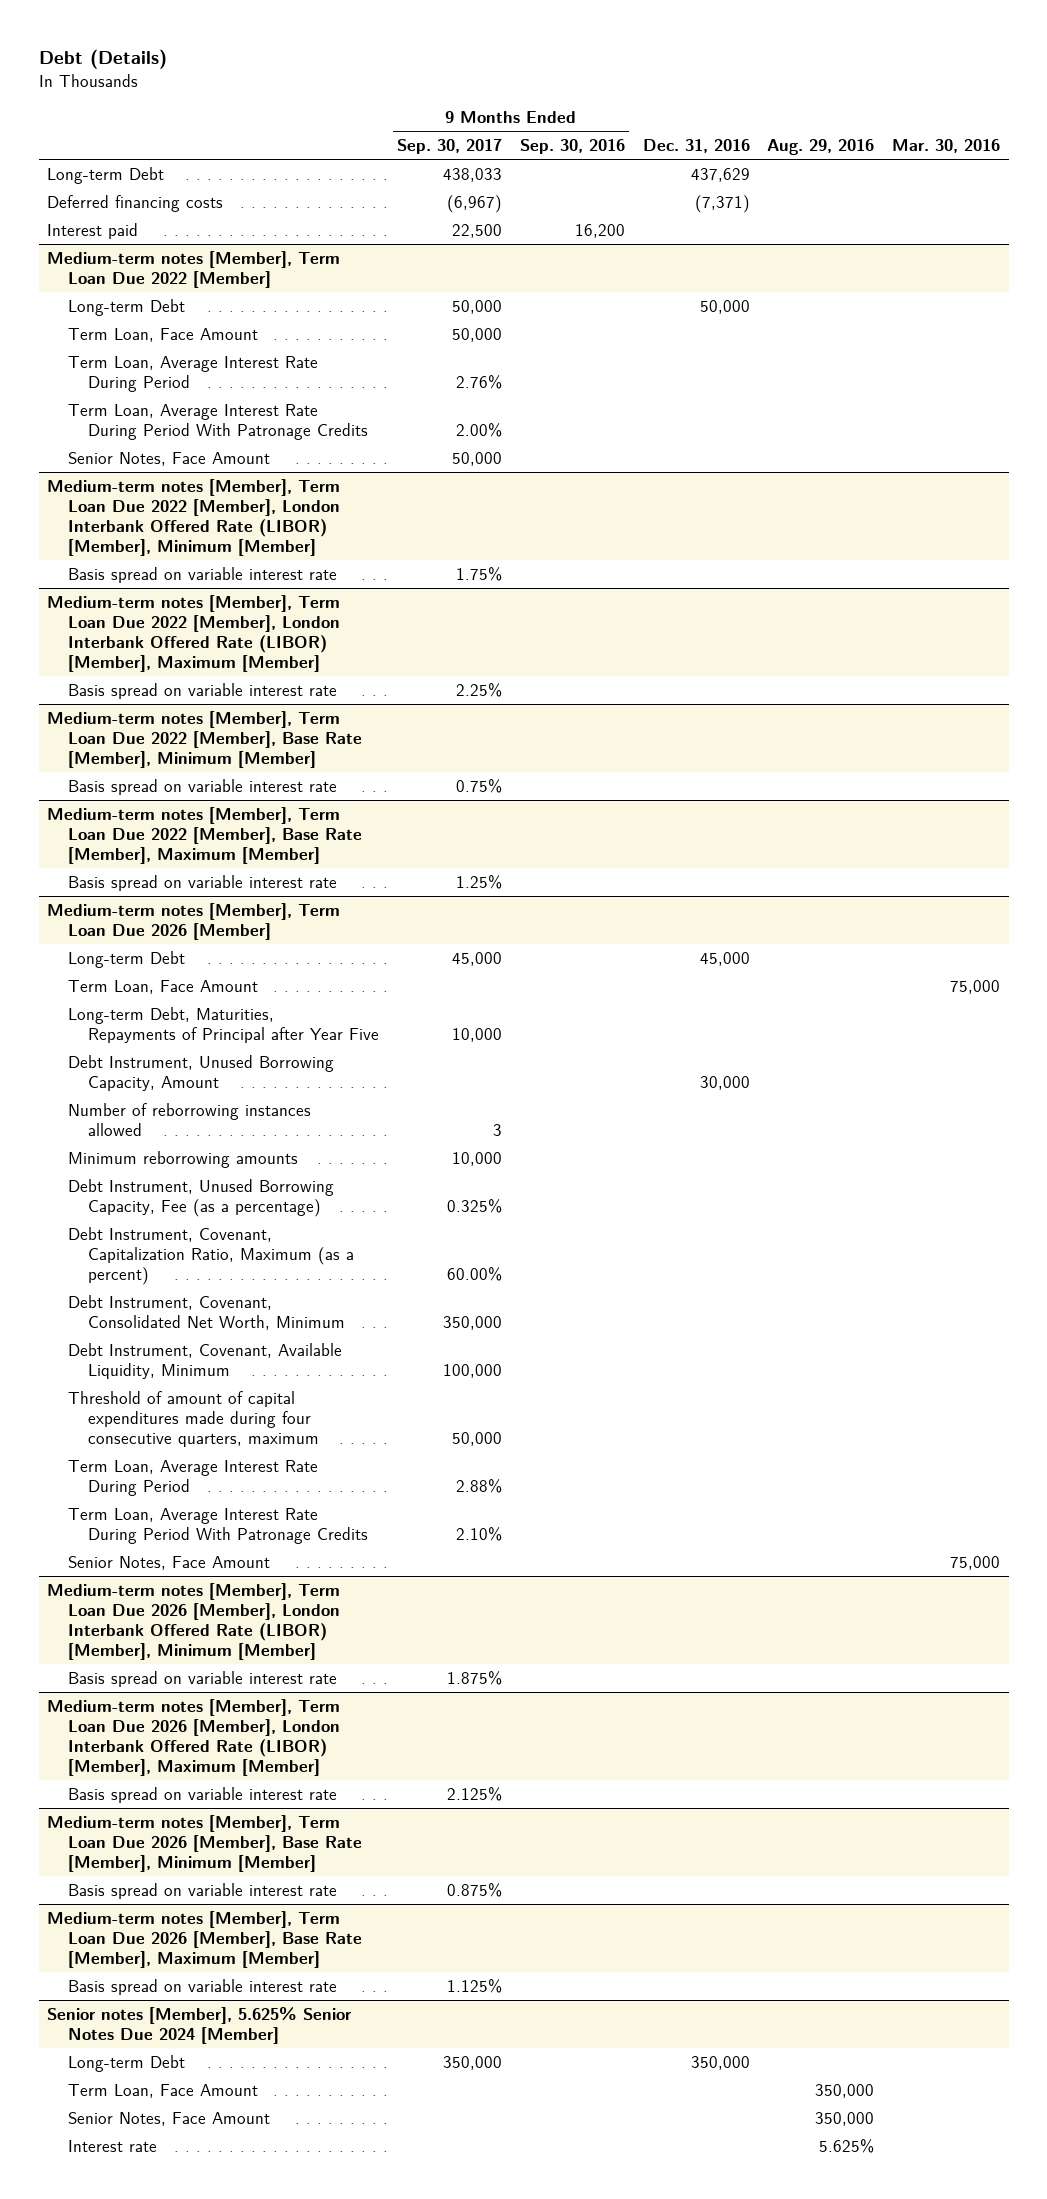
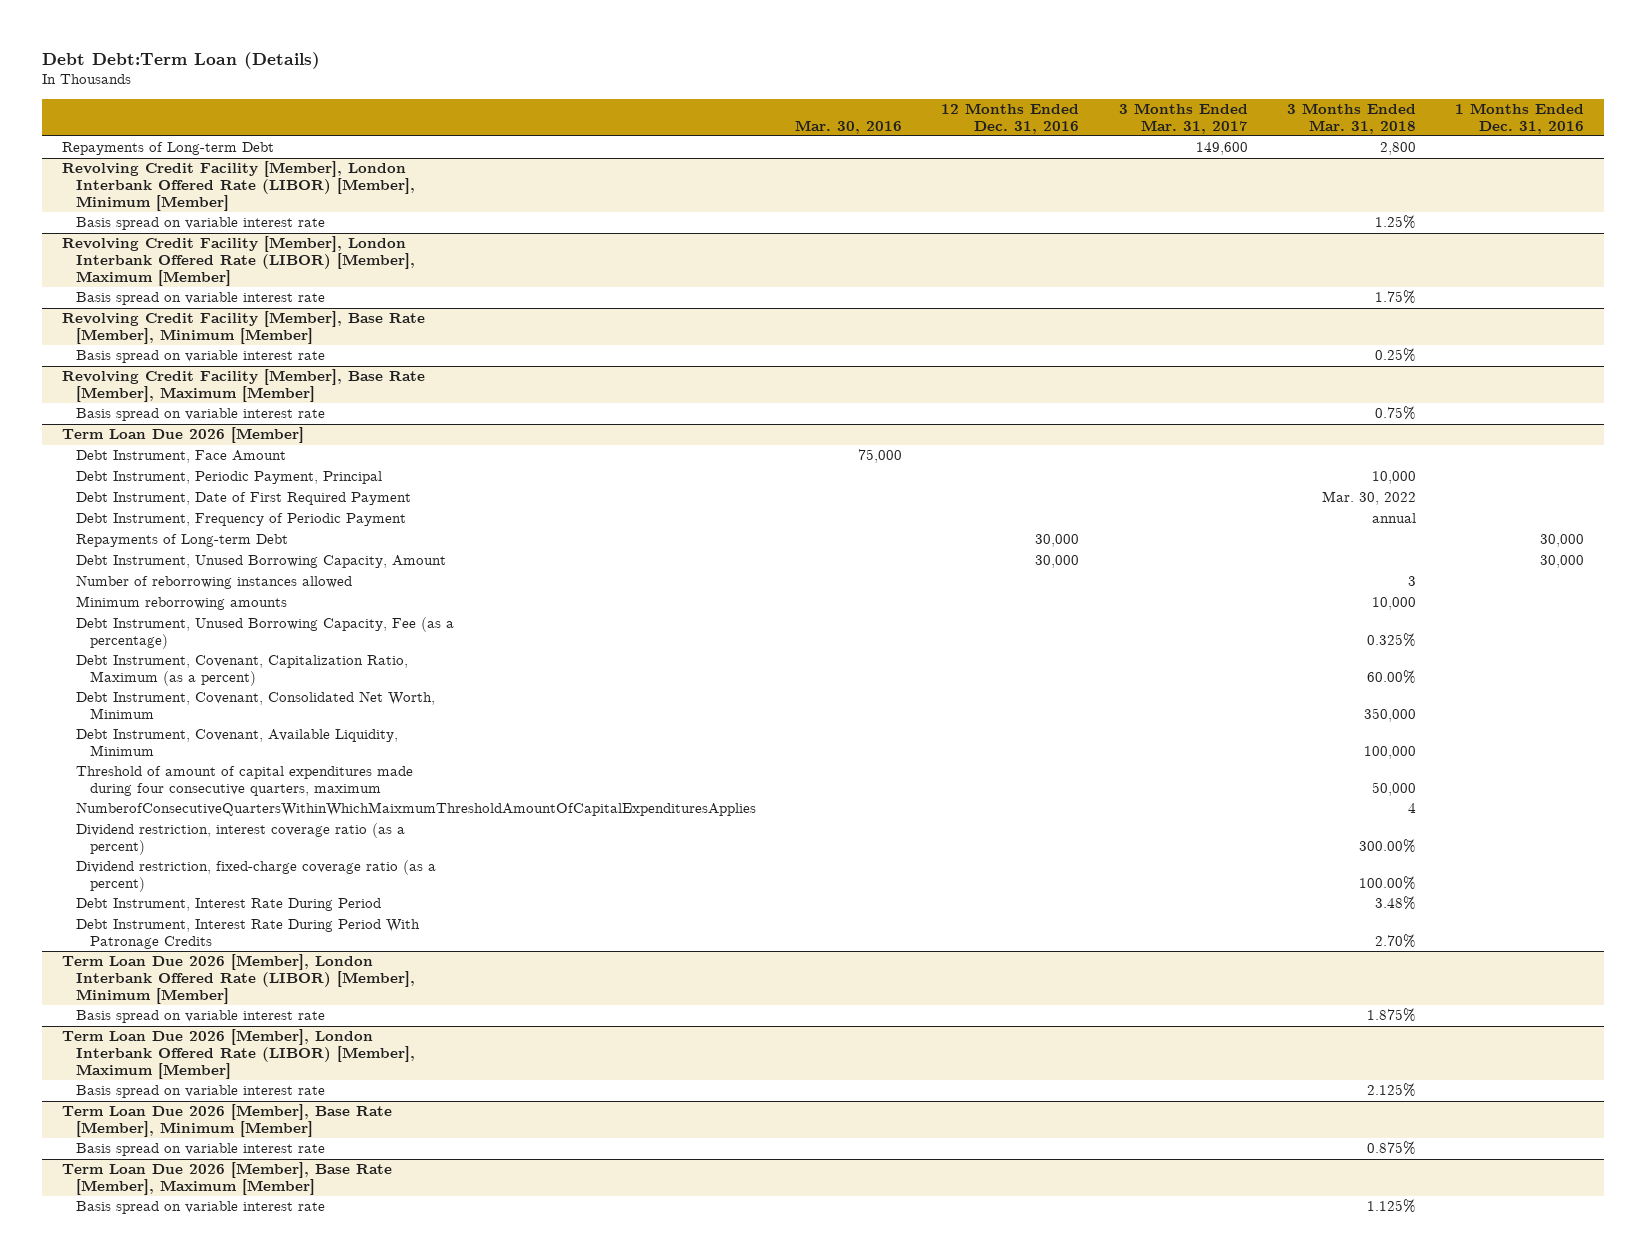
- Debt (Details)
+ Debt Debt:Term Loan (Details)
- | 9 Months Ended Sep. 30, 2017 | 9 Months Ended Sep. 30, 2016 | Dec. 31, 2016 | Aug. 29, 2016 | Mar. 30, 2016
+ | Mar. 30, 2016 | 12 Months Ended Dec. 31, 2016 | 3 Months Ended Mar. 31, 2017 | 3 Months Ended Mar. 31, 2018 | 1 Months Ended Dec. 31, 2016
- Long-term Debt | 438,033 | | 437,629 | |
- Deferred financing costs | (6,967) | | (7,371) | |
- Interest paid | 22,500 | 16,200 | | |
- Medium-term notes [Member], Term Loan Due 2022 [Member]
- Long-term Debt | 50,000 | | 50,000 | |
- Term Loan, Face Amount | 50,000 | | | |
- Term Loan, Average Interest Rate During Period | 2.76% | | | |
- Term Loan, Average Interest Rate During Period With Patronage Credits | 2.00% | | | |
- Senior Notes, Face Amount | 50,000 | | | |
- Medium-term notes [Member], Term Loan Due 2022 [Member], London Interbank Offered Rate (LIBOR) [Member], Minimum [Member]
- Basis spread on variable interest rate | 1.75% | | | |
- Medium-term notes [Member], Term Loan Due 2022 [Member], London Interbank Offered Rate (LIBOR) [Member], Maximum [Member]
- Basis spread on variable interest rate | 2.25% | | | |
- Medium-term notes [Member], Term Loan Due 2022 [Member], Base Rate [Member], Minimum [Member]
- Basis spread on variable interest rate | 0.75% | | | |
- Medium-term notes [Member], Term Loan Due 2022 [Member], Base Rate [Member], Maximum [Member]
- Basis spread on variable interest rate | 1.25% | | | |
- Medium-term notes [Member], Term Loan Due 2026 [Member]
- Long-term Debt | 45,000 | | 45,000 | |
- Term Loan, Face Amount | | | | | 75,000
- Long-term Debt, Maturities, Repayments of Principal after Year Five | 10,000 | | | |
+ Repayments of Long-term Debt | | | 149,600 | 2,800 |
+ Revolving Credit Facility [Member], London Interbank Offered Rate (LIBOR) [Member], Minimum [Member]
+ Basis spread on variable interest rate | | | | 1.25% |
+ Revolving Credit Facility [Member], London Interbank Offered Rate (LIBOR) [Member], Maximum [Member]
+ Basis spread on variable interest rate | | | | 1.75% |
+ Revolving Credit Facility [Member], Base Rate [Member], Minimum [Member]
+ Basis spread on variable interest rate | | | | 0.25% |
+ Revolving Credit Facility [Member], Base Rate [Member], Maximum [Member]
+ Basis spread on variable interest rate | | | | 0.75% |
+ Term Loan Due 2026 [Member]
+ Debt Instrument, Face Amount | 75,000 | | | |
+ Debt Instrument, Periodic Payment, Principal | | | | 10,000 |
+ Debt Instrument, Date of First Required Payment | | | | Mar. 30, 2022 |
+ Debt Instrument, Frequency of Periodic Payment | | | | annual |
+ Repayments of Long-term Debt | | 30,000 | | | 30,000
- Term Loan, Average Interest Rate During Period | 2.88% | | | |
- Term Loan, Average Interest Rate During Period With Patronage Credits | 2.10% | | | |
- Senior Notes, Face Amount | | | | | 75,000
- Medium-term notes [Member], Term Loan Due 2026 [Member], London Interbank Offered Rate (LIBOR) [Member], Minimum [Member]
+ NumberofConsecutiveQuartersWithinWhichMaixmumThresholdAmountOfCapitalExpendituresApplies | | | | 4 |
+ Dividend restriction, interest coverage ratio (as a percent) | | | | 300.00% |
+ Dividend restriction, fixed-charge coverage ratio (as a percent) | | | | 100.00% |
+ Debt Instrument, Interest Rate During Period | | | | 3.48% |
+ Debt Instrument, Interest Rate During Period With Patronage Credits | | | | 2.70% |
+ Term Loan Due 2026 [Member], London Interbank Offered Rate (LIBOR) [Member], Minimum [Member]
- Medium-term notes [Member], Term Loan Due 2026 [Member], London Interbank Offered Rate (LIBOR) [Member], Maximum [Member]
+ Term Loan Due 2026 [Member], London Interbank Offered Rate (LIBOR) [Member], Maximum [Member]
- Medium-term notes [Member], Term Loan Due 2026 [Member], Base Rate [Member], Minimum [Member]
+ Term Loan Due 2026 [Member], Base Rate [Member], Minimum [Member]
- Medium-term notes [Member], Term Loan Due 2026 [Member], Base Rate [Member], Maximum [Member]
+ Term Loan Due 2026 [Member], Base Rate [Member], Maximum [Member]
- Senior notes [Member], 5.625% Senior Notes Due 2024 [Member]
- Long-term Debt | 350,000 | | 350,000 | |
- Term Loan, Face Amount | | | | 350,000 |
- Senior Notes, Face Amount | | | | 350,000 |
- Interest rate | | | | 5.625% |

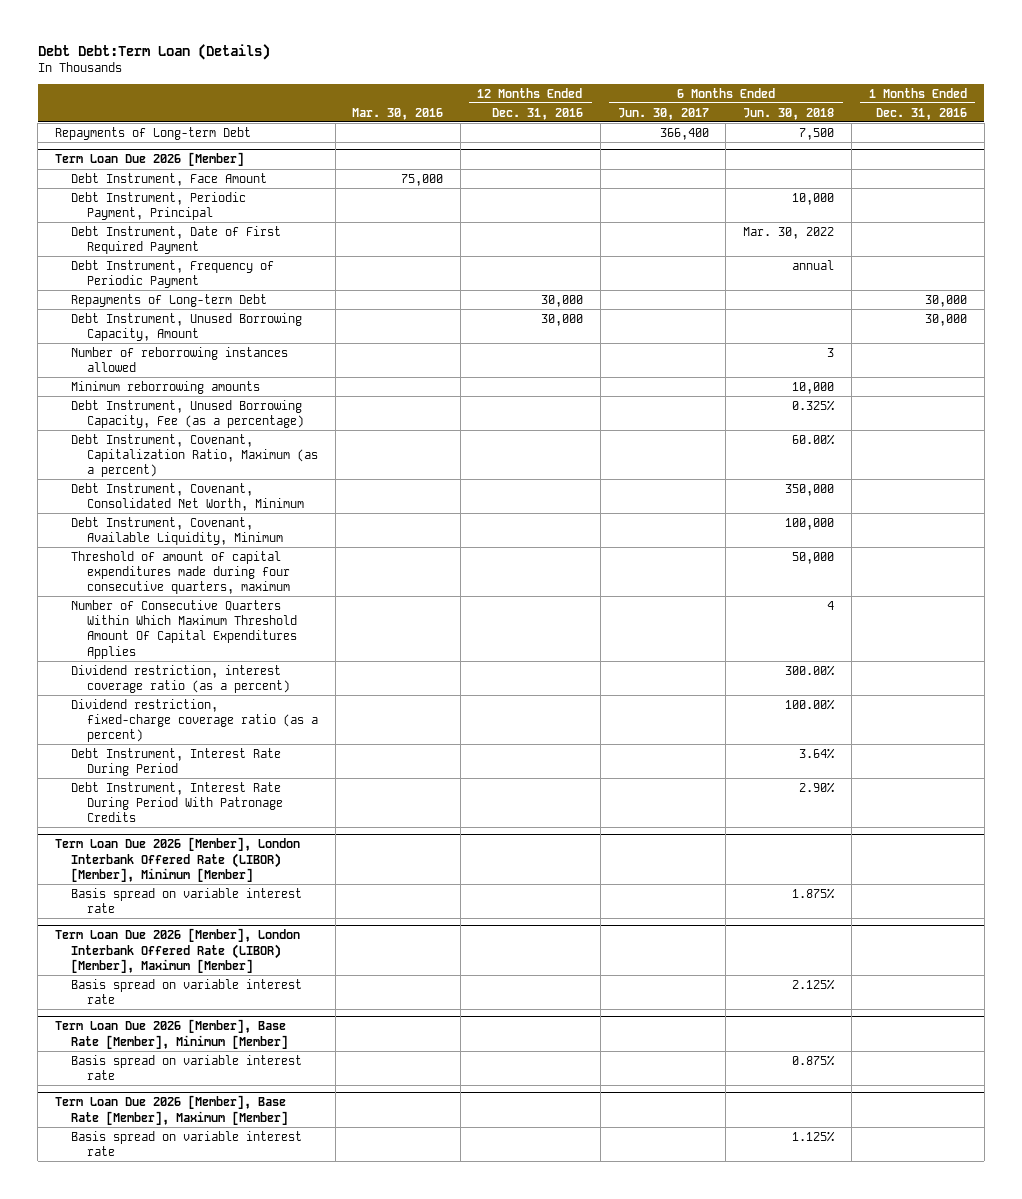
- | Mar. 30, 2016 | 12 Months Ended Dec. 31, 2016 | 3 Months Ended Mar. 31, 2017 | 3 Months Ended Mar. 31, 2018 | 1 Months Ended Dec. 31, 2016
+ | Mar. 30, 2016 | 12 Months Ended Dec. 31, 2016 | 6 Months Ended Jun. 30, 2017 | 6 Months Ended Jun. 30, 2018 | 1 Months Ended Dec. 31, 2016
- Revolving Credit Facility [Member], London Interbank Offered Rate (LIBOR) [Member], Minimum [Member]
- Basis spread on variable interest rate | | | | 1.25% |
- Revolving Credit Facility [Member], London Interbank Offered Rate (LIBOR) [Member], Maximum [Member]
- Basis spread on variable interest rate | | | | 1.75% |
- Revolving Credit Facility [Member], Base Rate [Member], Minimum [Member]
- Basis spread on variable interest rate | | | | 0.25% |
- Revolving Credit Facility [Member], Base Rate [Member], Maximum [Member]
- Basis spread on variable interest rate | | | | 0.75% |
@ Term Loan Due 2026 [Member]
- NumberofConsecutiveQuartersWithinWhichMaixmumThresholdAmountOfCapitalExpendituresApplies | | | | 4 |
+ Number of Consecutive Quarters Within Which Maximum Threshold Amount Of Capital Expenditures Applies | | | | 4 |

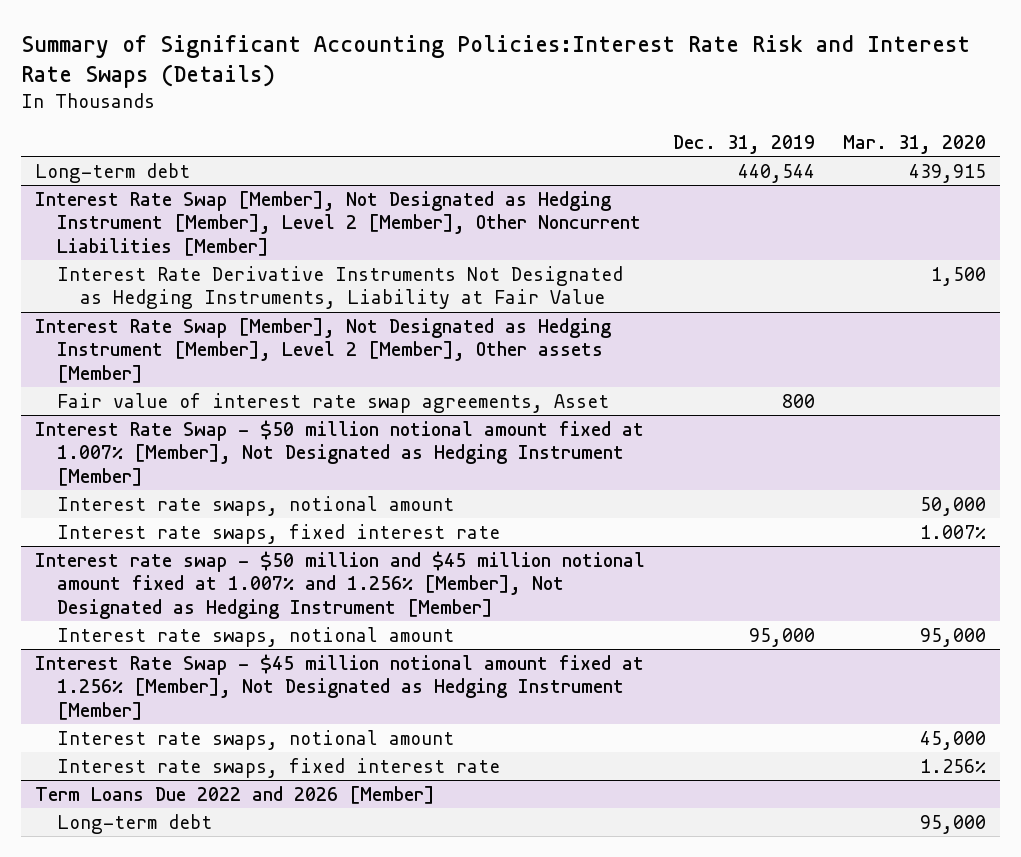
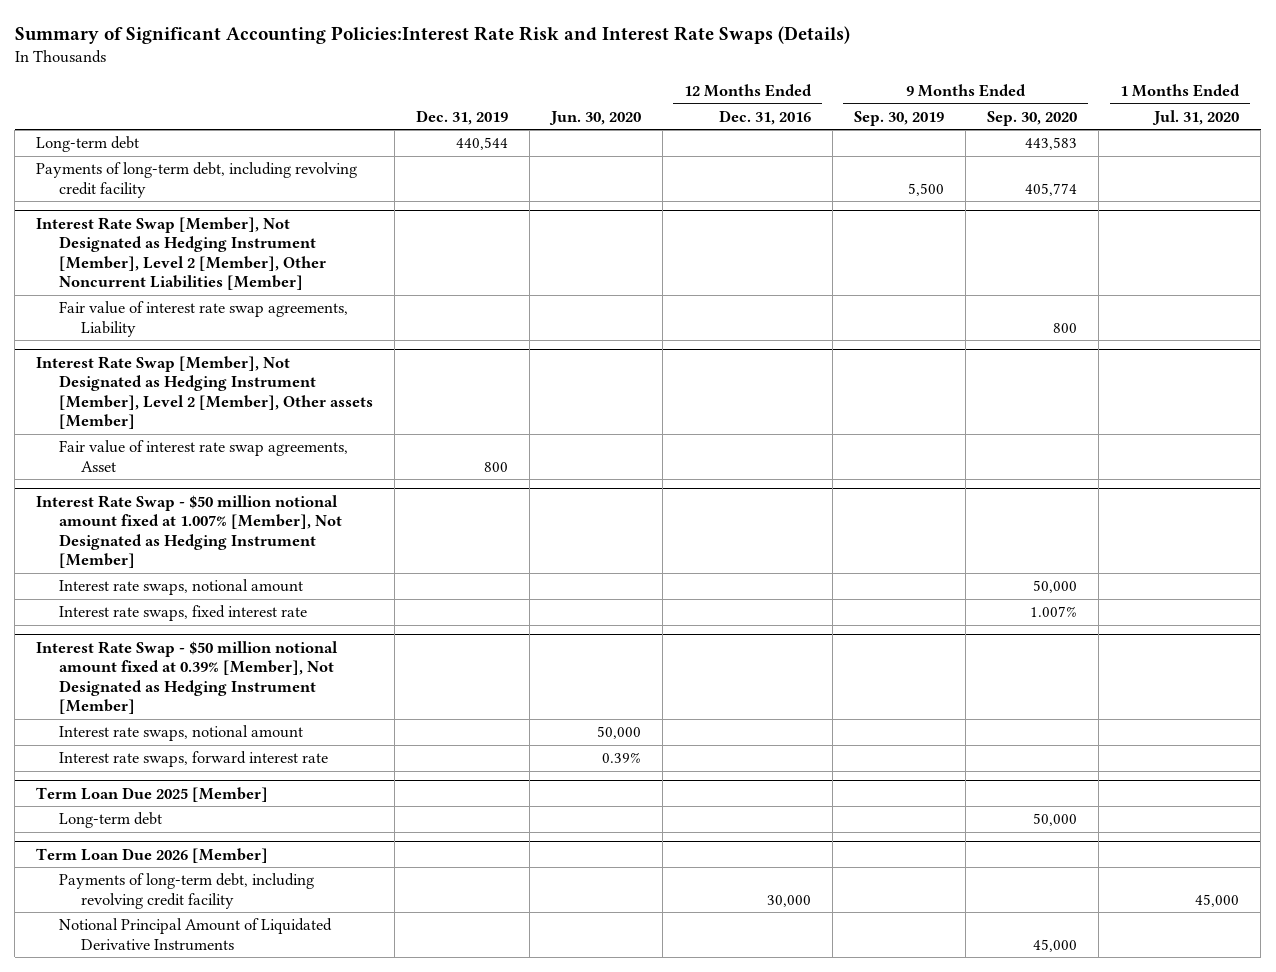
- | Dec. 31, 2019 | Mar. 31, 2020
+ | Dec. 31, 2019 | Jun. 30, 2020 | 12 Months Ended Dec. 31, 2016 | 9 Months Ended Sep. 30, 2019 | 9 Months Ended Sep. 30, 2020 | 1 Months Ended Jul. 31, 2020
+ Payments of long-term debt, including revolving credit facility | | | | 5,500 | 405,774 |
@ Interest Rate Swap [Member], Not Designated as Hedging Instrument [Member], Level 2 [Member], Other Noncurrent Liabilities [Member]
- Interest Rate Derivative Instruments Not Designated as Hedging Instruments, Liability at Fair Value | | 1,500
+ Fair value of interest rate swap agreements, Liability | | | | | 800 |
- Interest rate swap - $50 million and $45 million notional amount fixed at 1.007% and 1.256% [Member], Not Designated as Hedging Instrument [Member]
- Interest rate swaps, notional amount | 95,000 | 95,000
- Interest Rate Swap - $45 million notional amount fixed at 1.256% [Member], Not Designated as Hedging Instrument [Member]
+ Interest Rate Swap - $50 million notional amount fixed at 0.39% [Member], Not Designated as Hedging Instrument [Member]
- Interest rate swaps, fixed interest rate | | 1.256%
- Term Loans Due 2022 and 2026 [Member]
- Long-term debt | | 95,000
+ Interest rate swaps, forward interest rate | | 0.39% | | | |
+ Term Loan Due 2025 [Member]
+ Long-term debt | | | | | 50,000 |
+ Term Loan Due 2026 [Member]
+ Payments of long-term debt, including revolving credit facility | | | 30,000 | | | 45,000
+ Notional Principal Amount of Liquidated Derivative Instruments | | | | | 45,000 |

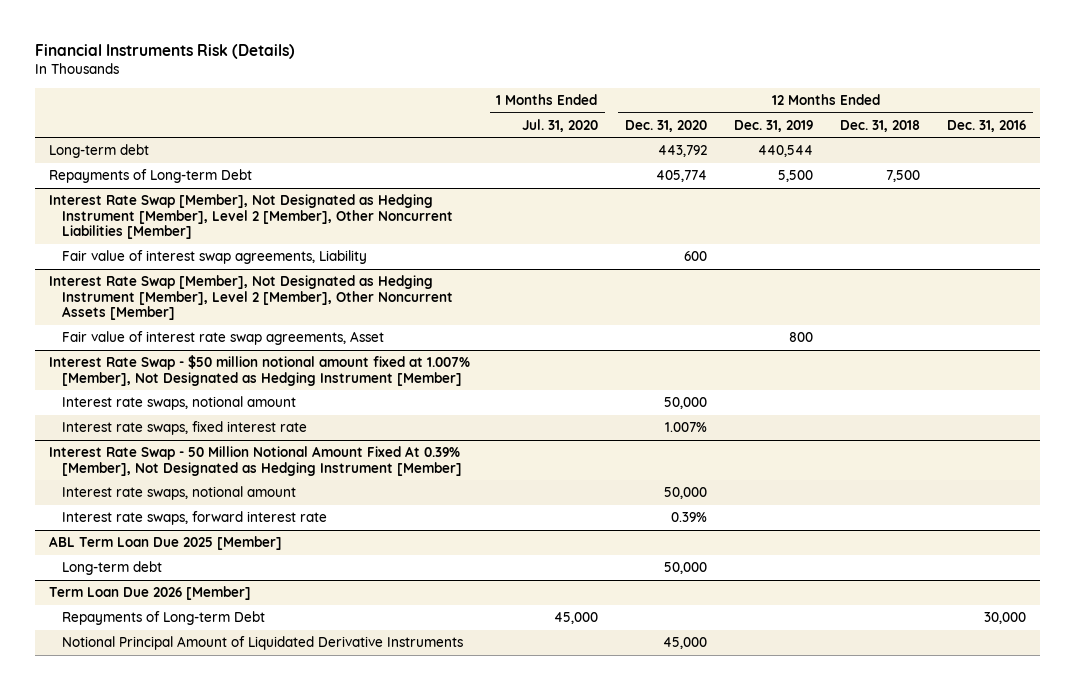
- Summary of Significant Accounting Policies:Interest Rate Risk and Interest Rate Swaps (Details)
+ Financial Instruments Risk (Details)
- | Dec. 31, 2019 | Jun. 30, 2020 | 12 Months Ended Dec. 31, 2016 | 9 Months Ended Sep. 30, 2019 | 9 Months Ended Sep. 30, 2020 | 1 Months Ended Jul. 31, 2020
+ | 1 Months Ended Jul. 31, 2020 | 12 Months Ended Dec. 31, 2020 | 12 Months Ended Dec. 31, 2019 | 12 Months Ended Dec. 31, 2018 | 12 Months Ended Dec. 31, 2016
- Payments of long-term debt, including revolving credit facility | | | | 5,500 | 405,774 |
+ Repayments of Long-term Debt | | 405,774 | 5,500 | 7,500 |
@ Interest Rate Swap [Member], Not Designated as Hedging Instrument [Member], Level 2 [Member], Other Noncurrent Liabilities [Member]
- Fair value of interest rate swap agreements, Liability | | | | | 800 |
- Interest Rate Swap [Member], Not Designated as Hedging Instrument [Member], Level 2 [Member], Other assets [Member]
@ Interest Rate Swap [Member], Not Designated as Hedging Instrument [Member], Level 2 [Member], Other Noncurrent Liabilities [Member]
+ Fair value of interest swap agreements, Liability | | 600 | | |
+ Interest Rate Swap [Member], Not Designated as Hedging Instrument [Member], Level 2 [Member], Other Noncurrent Assets [Member]
- Interest Rate Swap - $50 million notional amount fixed at 0.39% [Member], Not Designated as Hedging Instrument [Member]
+ Interest Rate Swap - 50 Million Notional Amount Fixed At 0.39% [Member], Not Designated as Hedging Instrument [Member]
- Term Loan Due 2025 [Member]
- Long-term debt | | | | | 50,000 |
+ ABL Term Loan Due 2025 [Member]
+ Long-term debt | | 50,000 | | |
@ Term Loan Due 2026 [Member]
- Payments of long-term debt, including revolving credit facility | | | 30,000 | | | 45,000
+ Repayments of Long-term Debt | 45,000 | | | | 30,000

